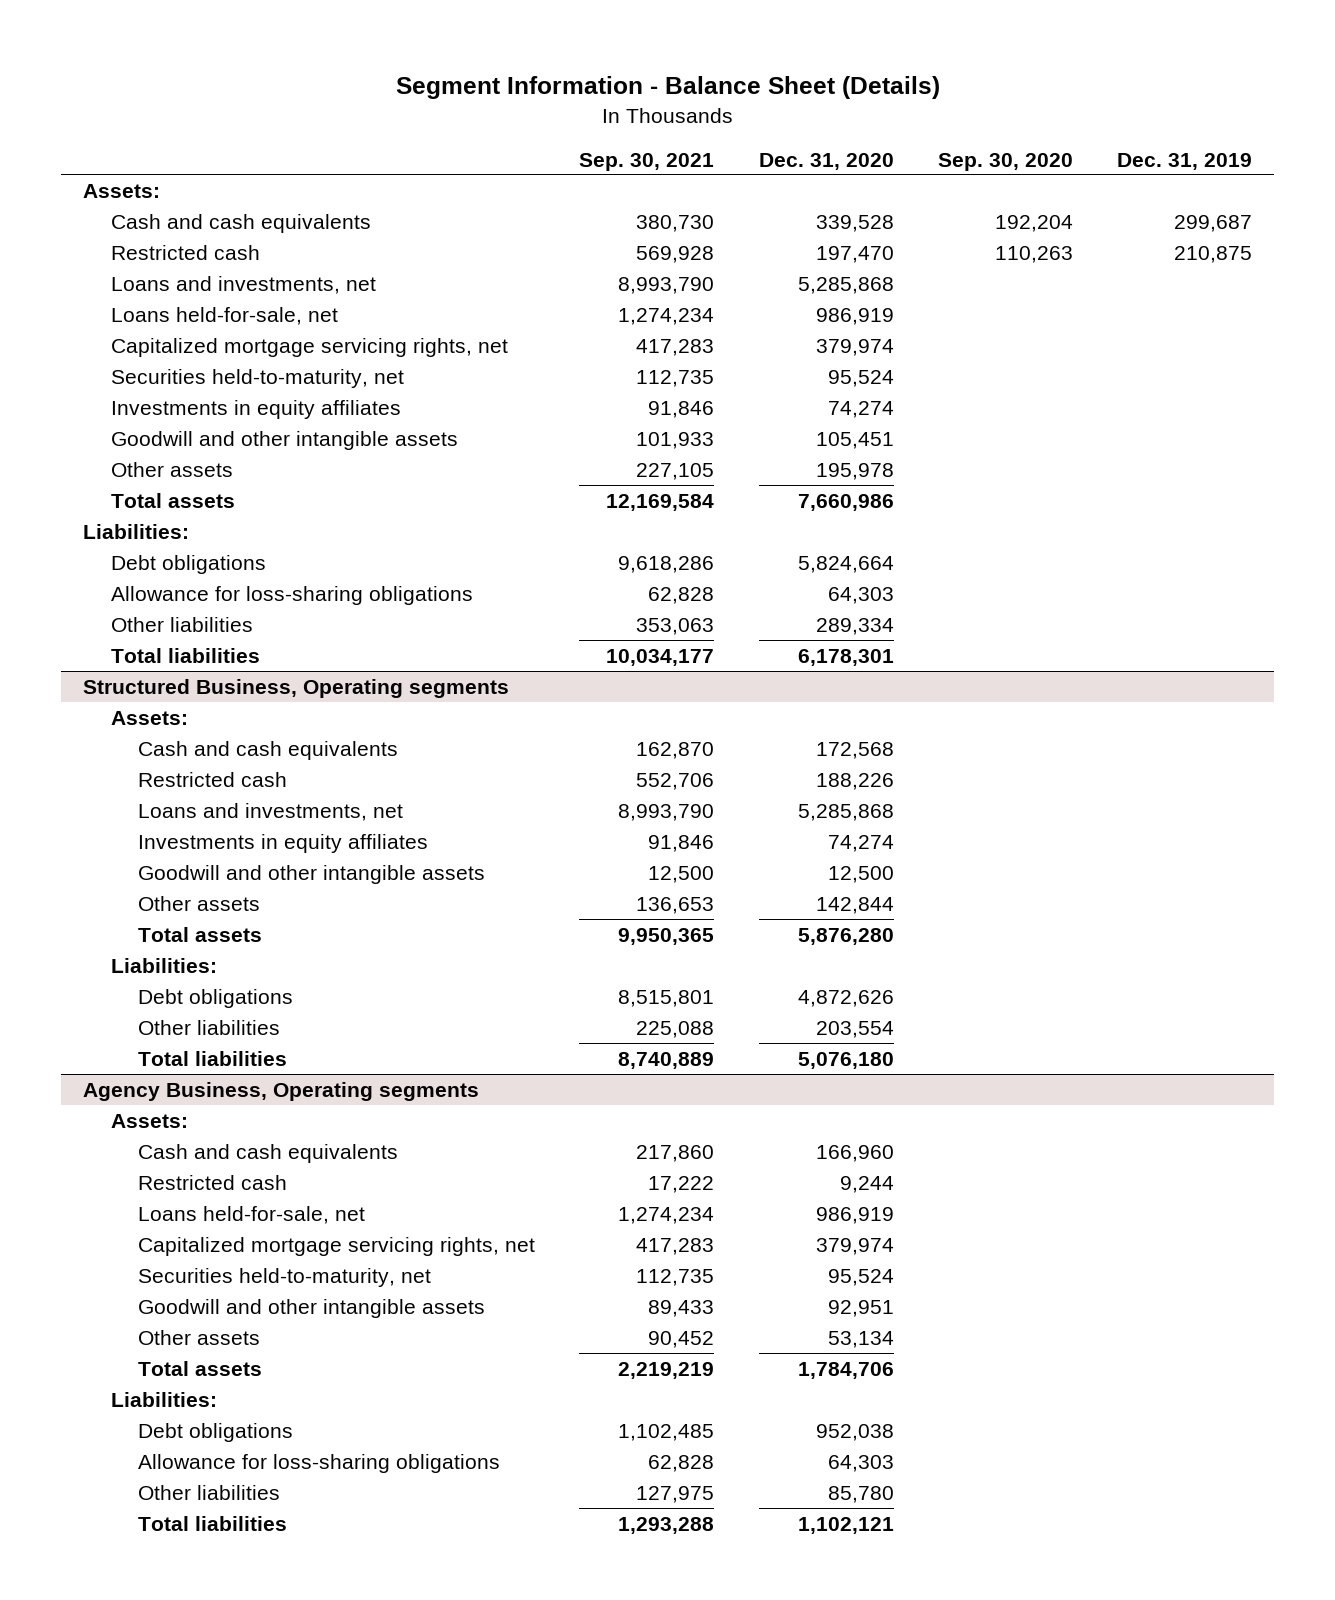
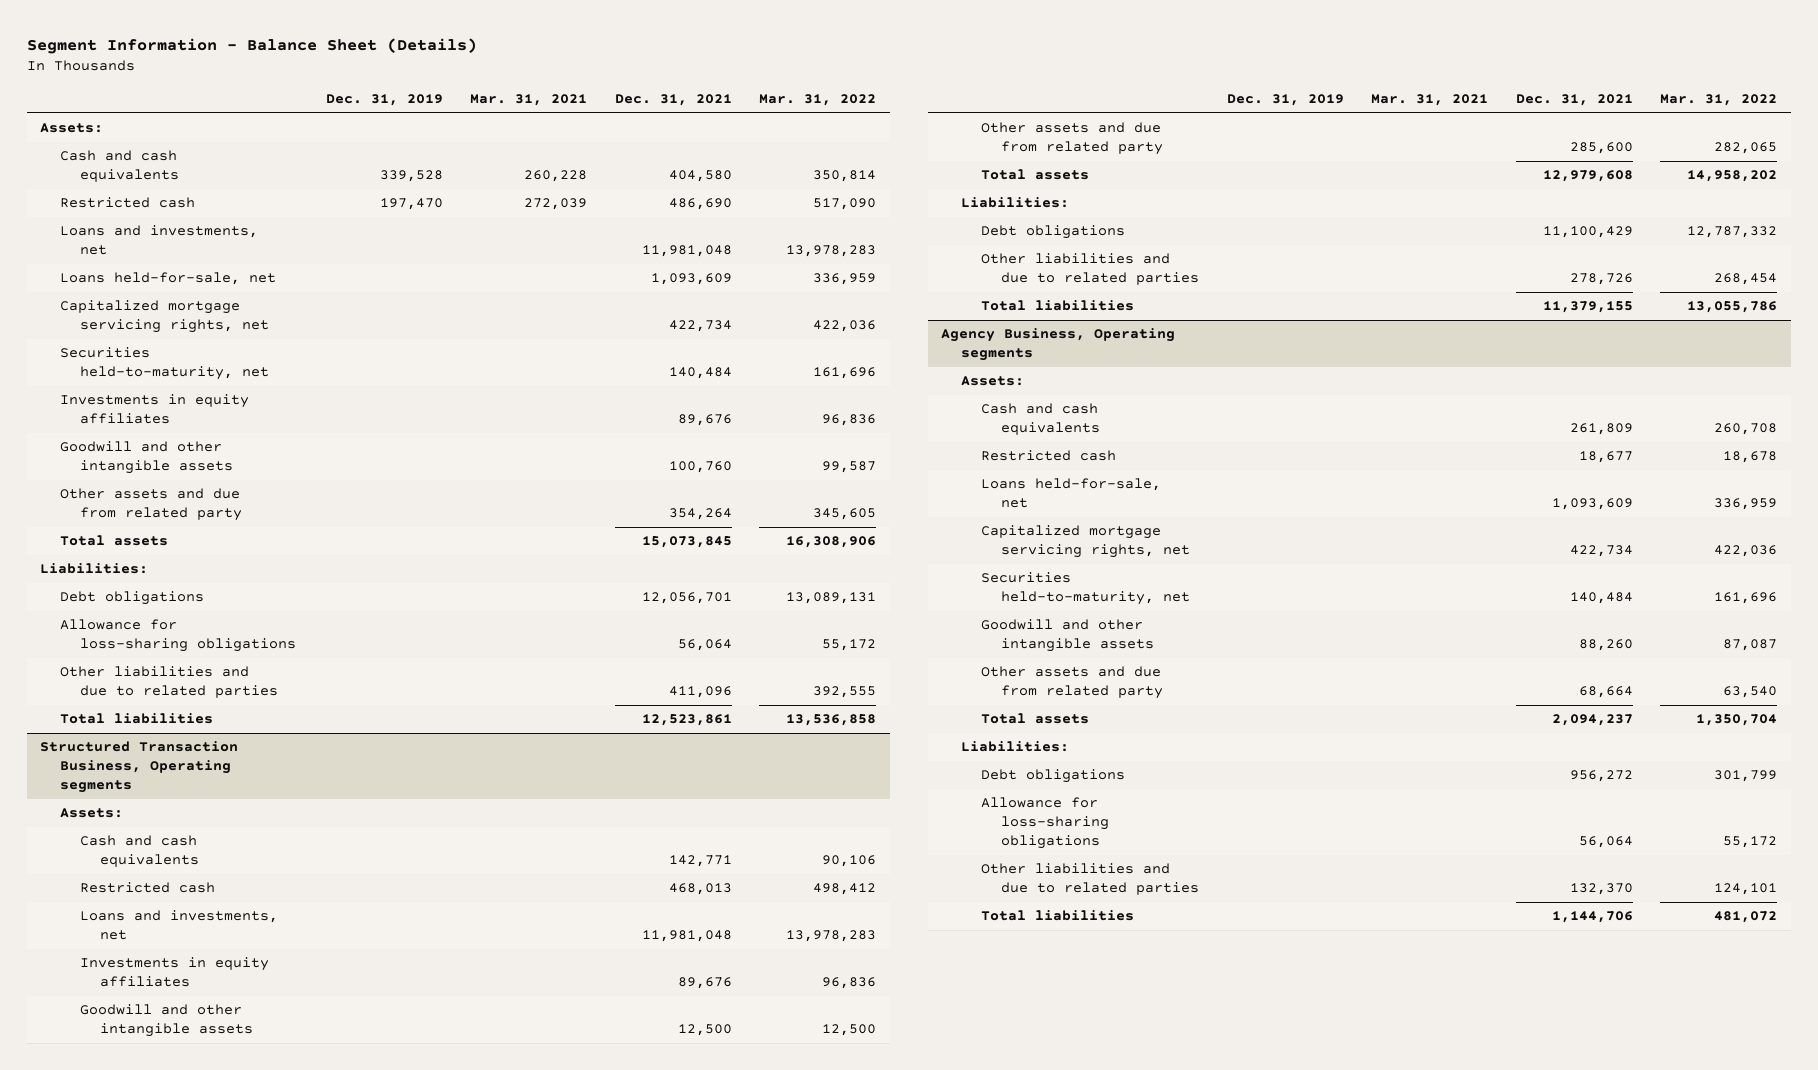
- | Sep. 30, 2021 | Dec. 31, 2020 | Sep. 30, 2020 | Dec. 31, 2019
+ | Dec. 31, 2019 | Mar. 31, 2021 | Dec. 31, 2021 | Mar. 31, 2022
- Cash and cash equivalents | 380,730 | 339,528 | 192,204 | 299,687
- Restricted cash | 569,928 | 197,470 | 110,263 | 210,875
+ Cash and cash equivalents | 339,528 | 260,228 | 404,580 | 350,814
+ Restricted cash | 197,470 | 272,039 | 486,690 | 517,090
- Other assets | 227,105 | 195,978 | |
+ Other assets and due from related party | | | 354,264 | 345,605
- Other liabilities | 353,063 | 289,334 | |
+ Other liabilities and due to related parties | | | 411,096 | 392,555
- Structured Business, Operating segments
+ Structured Transaction Business, Operating segments
- Other assets | 136,653 | 142,844 | |
+ Other assets and due from related party | | | 285,600 | 282,065
- Other liabilities | 225,088 | 203,554 | |
+ Other liabilities and due to related parties | | | 278,726 | 268,454
@ Agency Business, Operating segments
- Other assets | 90,452 | 53,134 | |
+ Other assets and due from related party | | | 68,664 | 63,540
- Other liabilities | 127,975 | 85,780 | |
+ Other liabilities and due to related parties | | | 132,370 | 124,101

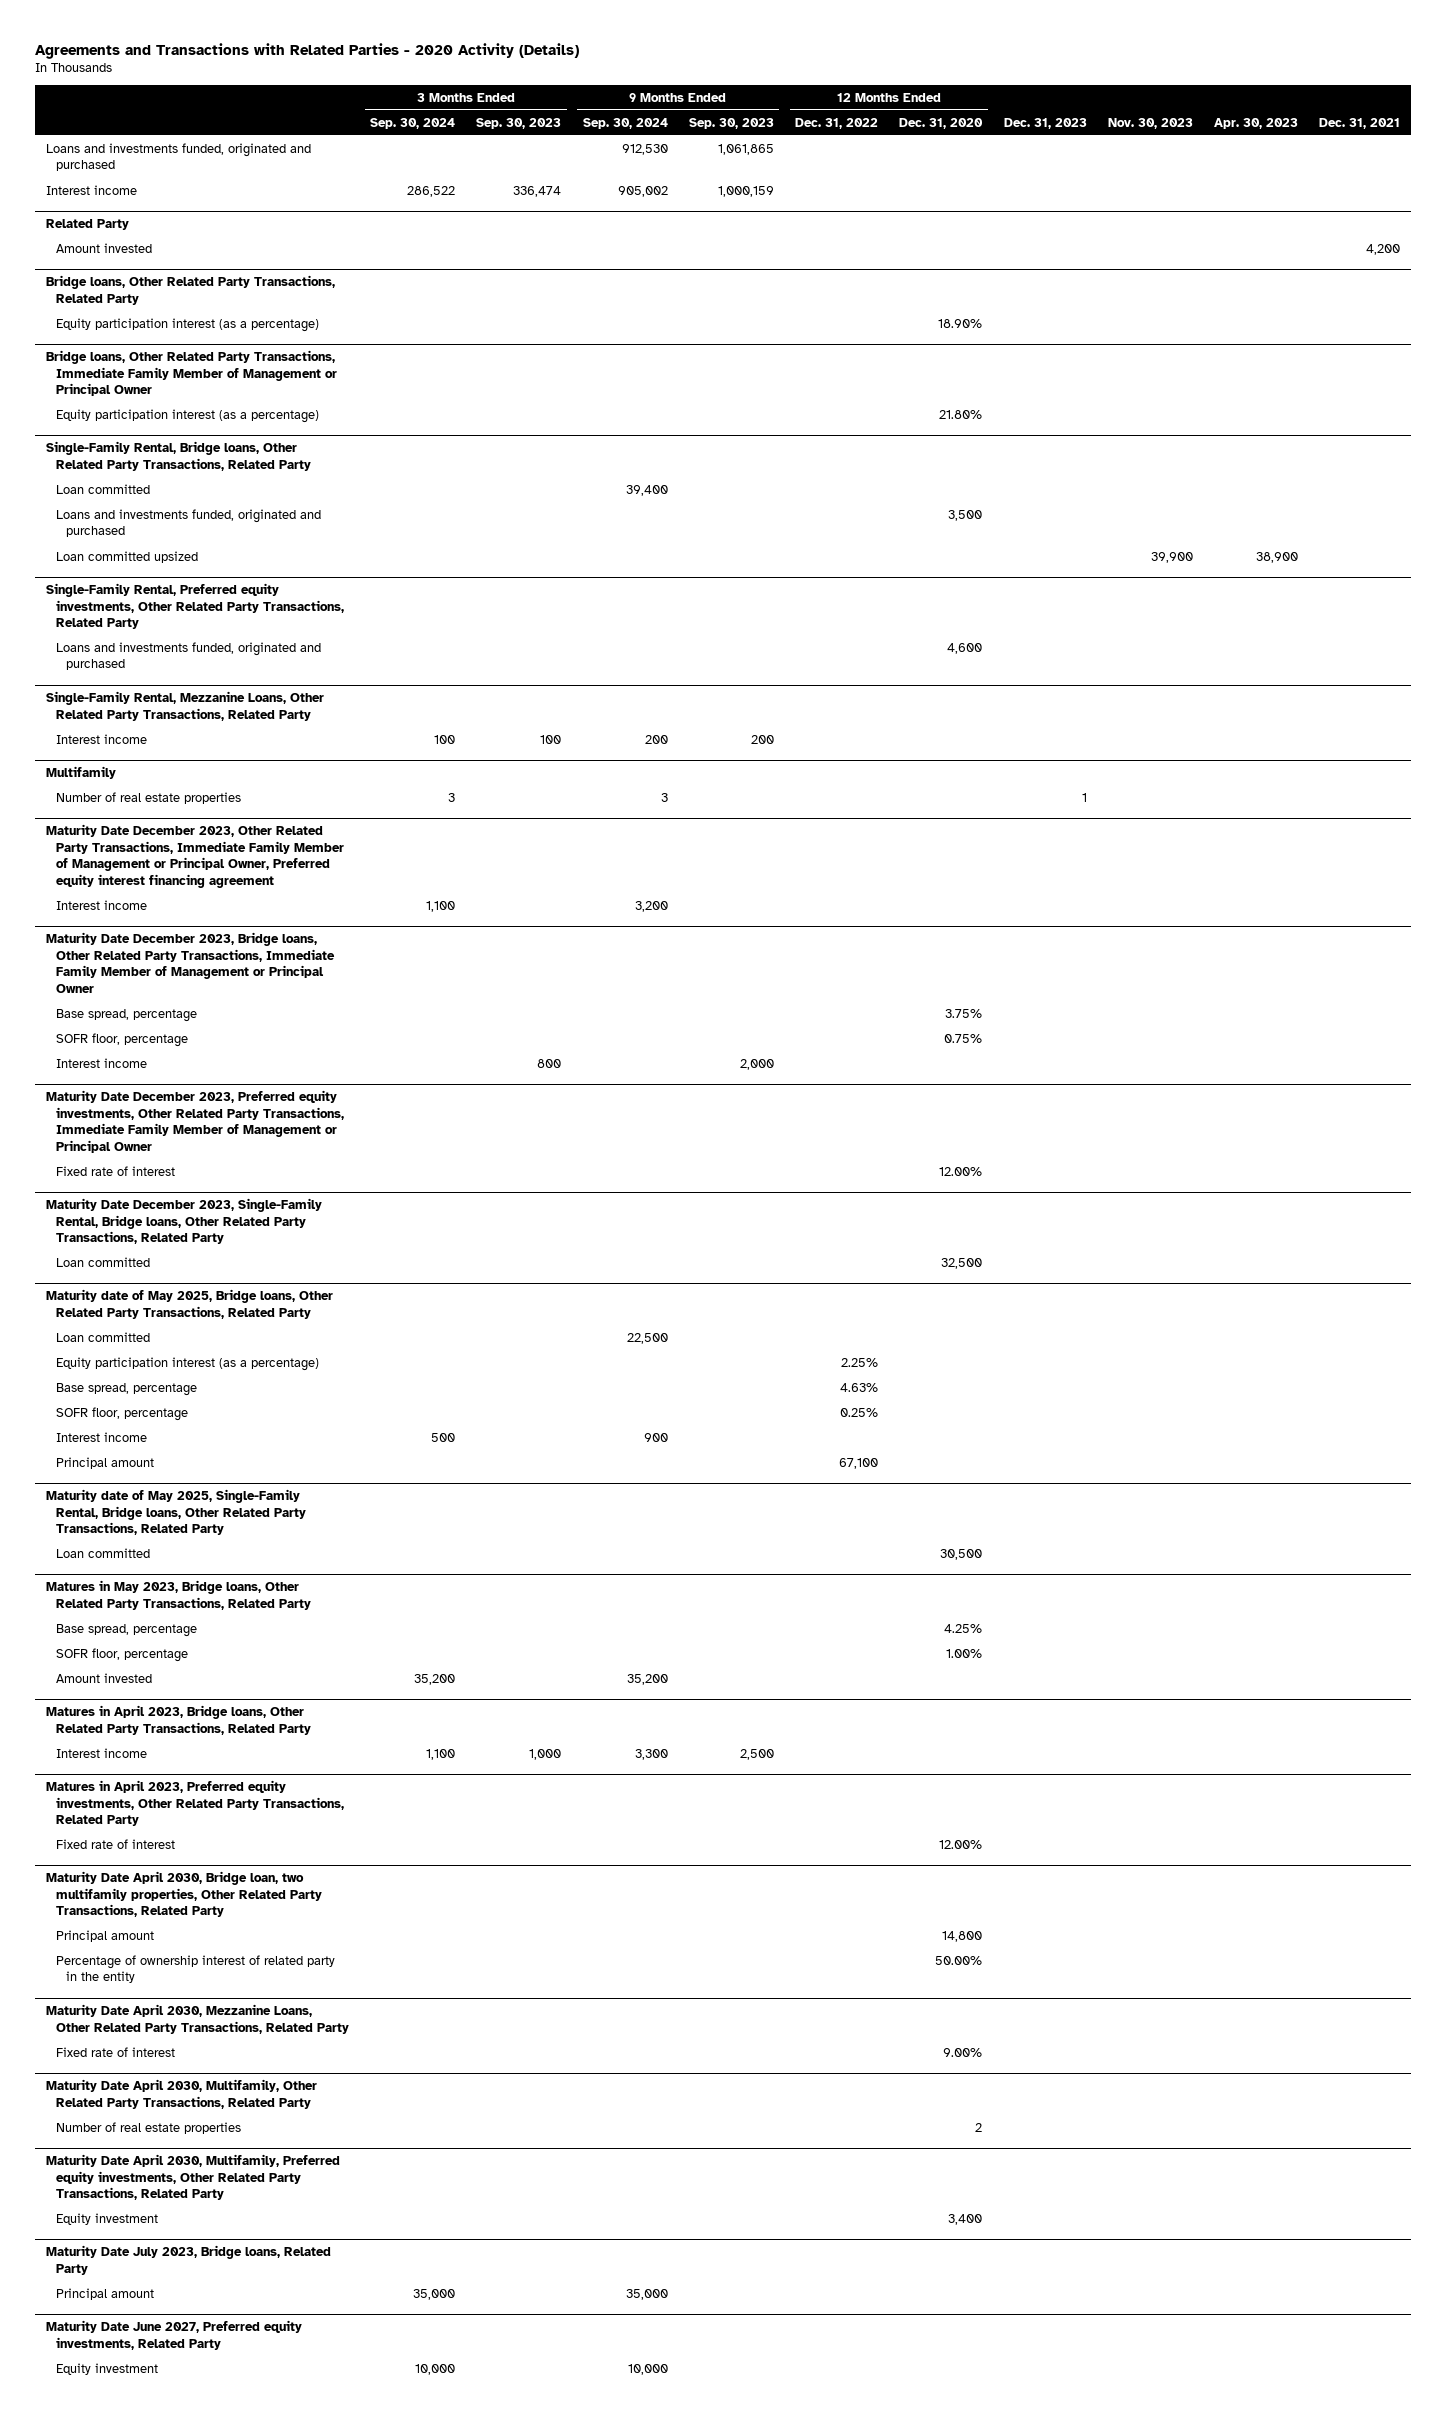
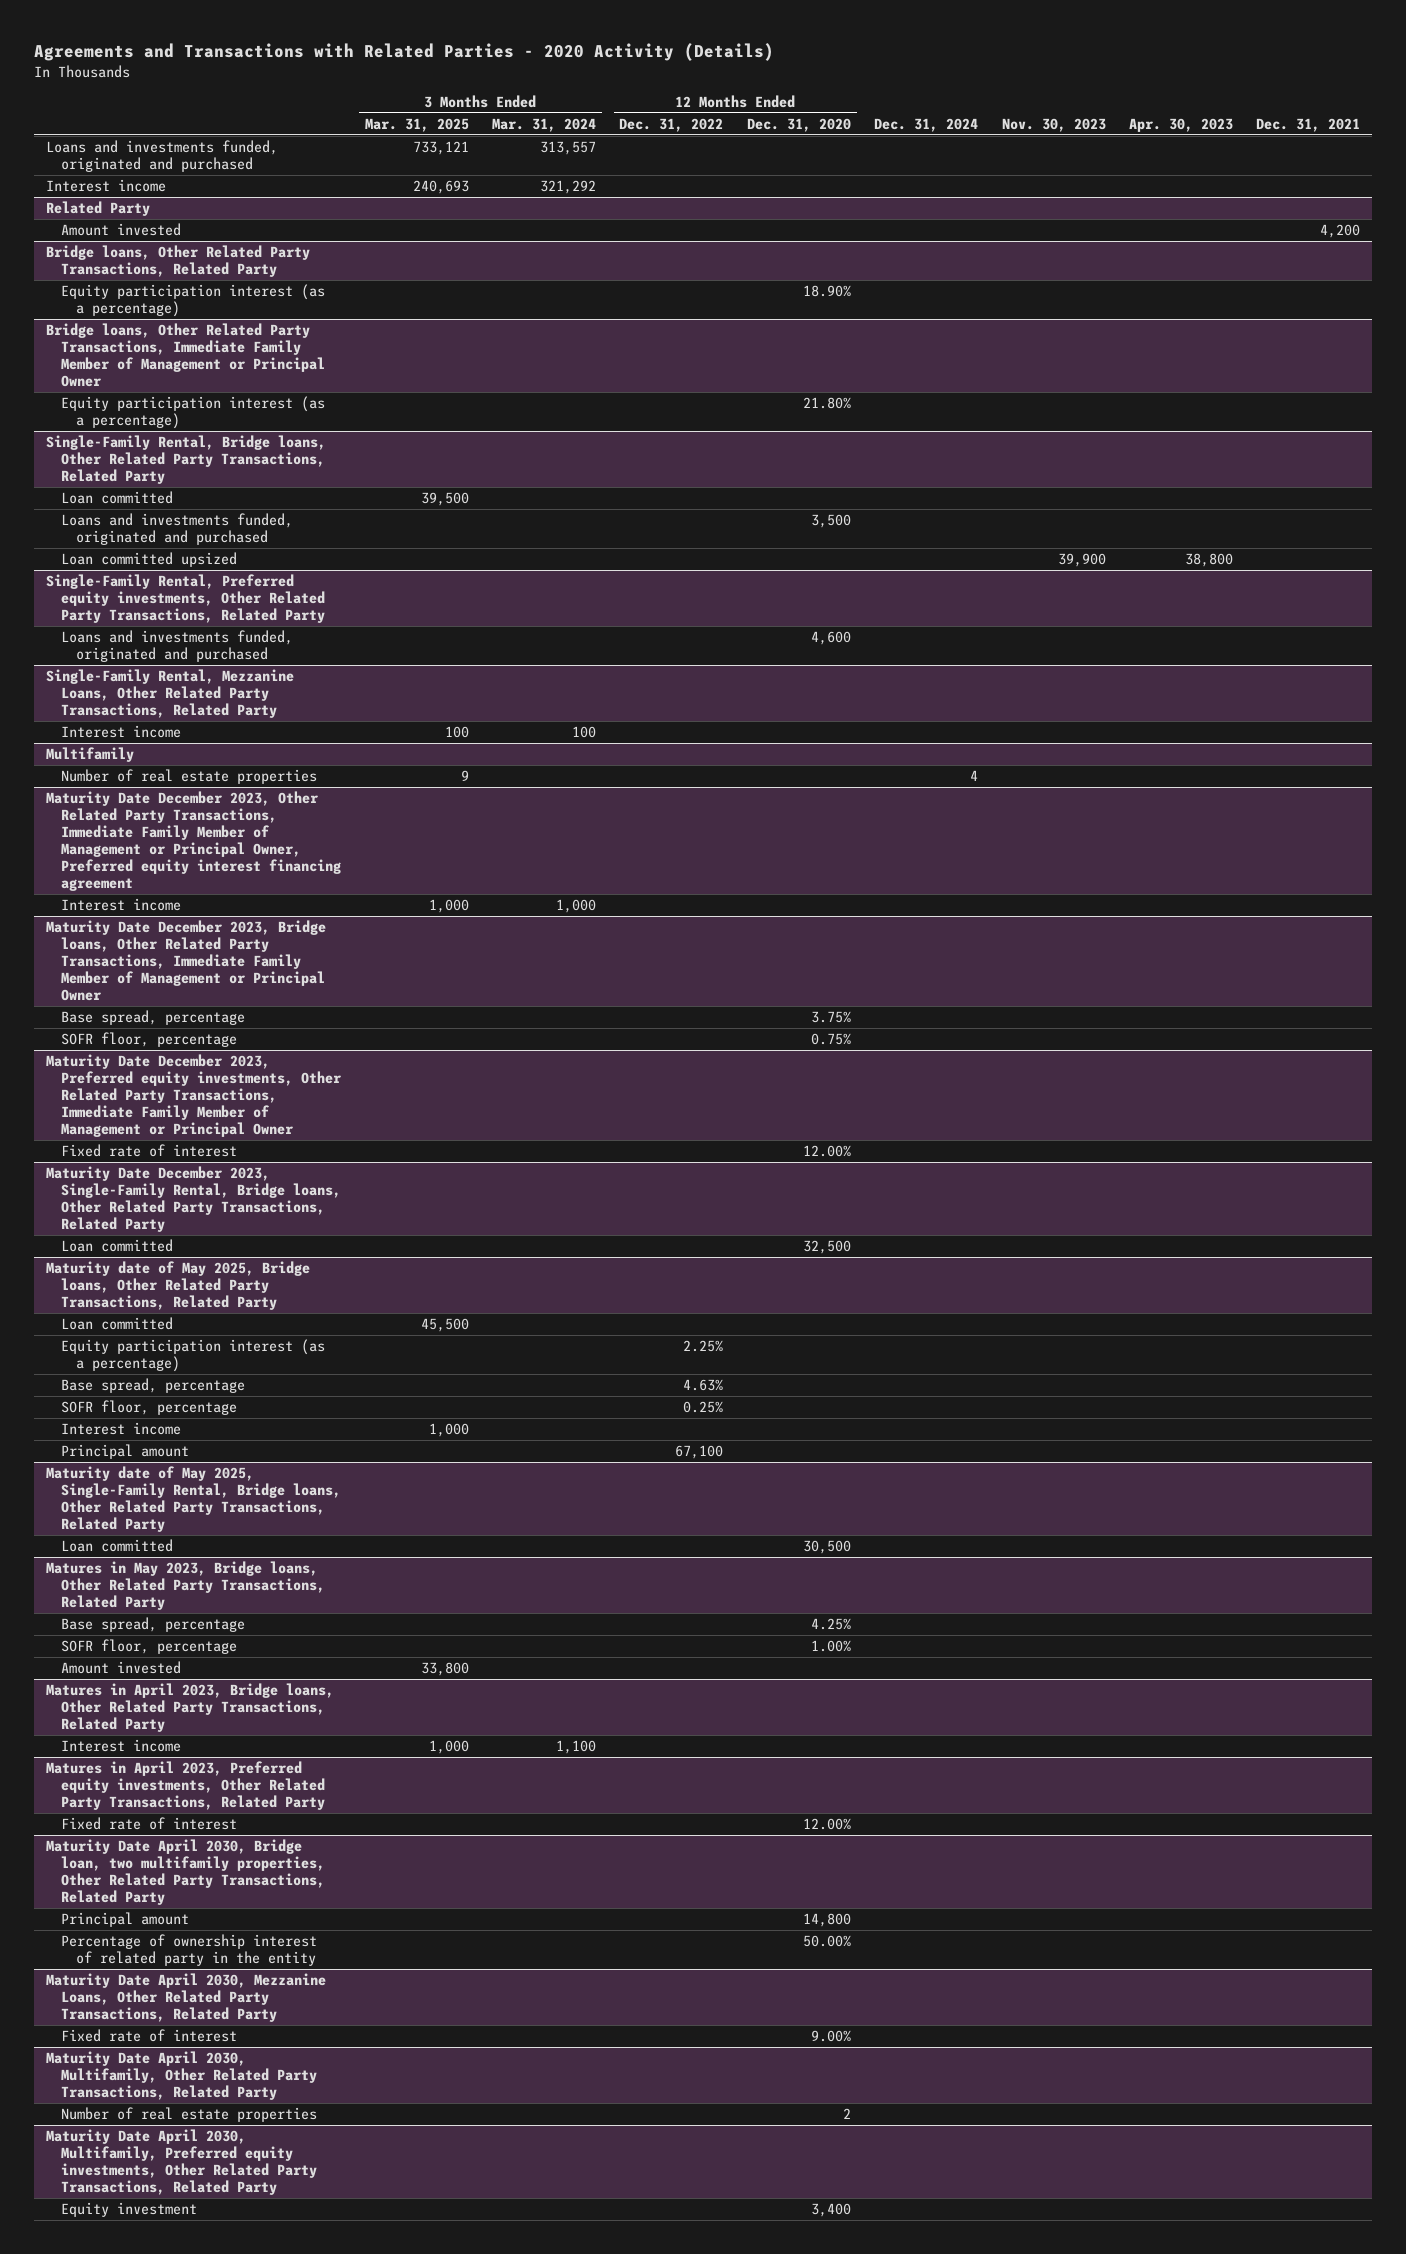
- | 3 Months Ended Sep. 30, 2024 | 3 Months Ended Sep. 30, 2023 | 9 Months Ended Sep. 30, 2024 | 9 Months Ended Sep. 30, 2023 | 12 Months Ended Dec. 31, 2022 | 12 Months Ended Dec. 31, 2020 | Dec. 31, 2023 | Nov. 30, 2023 | Apr. 30, 2023 | Dec. 31, 2021
+ | 3 Months Ended Mar. 31, 2025 | 3 Months Ended Mar. 31, 2024 | 12 Months Ended Dec. 31, 2022 | 12 Months Ended Dec. 31, 2020 | Dec. 31, 2024 | Nov. 30, 2023 | Apr. 30, 2023 | Dec. 31, 2021
@ Single-Family Rental, Bridge loans, Other Related Party Transactions, Related Party
- Loan committed upsized | | | | | | | | 39,900 | 38,900 |
+ Loan committed upsized | | | | | | 39,900 | 38,800 |
@ Maturity Date December 2023, Bridge loans, Other Related Party Transactions, Immediate Family Member of Management or Principal Owner
- Interest income | | 800 | | 2,000 | | | | | |
- Maturity Date July 2023, Bridge loans, Related Party
- Principal amount | 35,000 | | 35,000 | | | | | | |
- Maturity Date June 2027, Preferred equity investments, Related Party
- Equity investment | 10,000 | | 10,000 | | | | | | |

